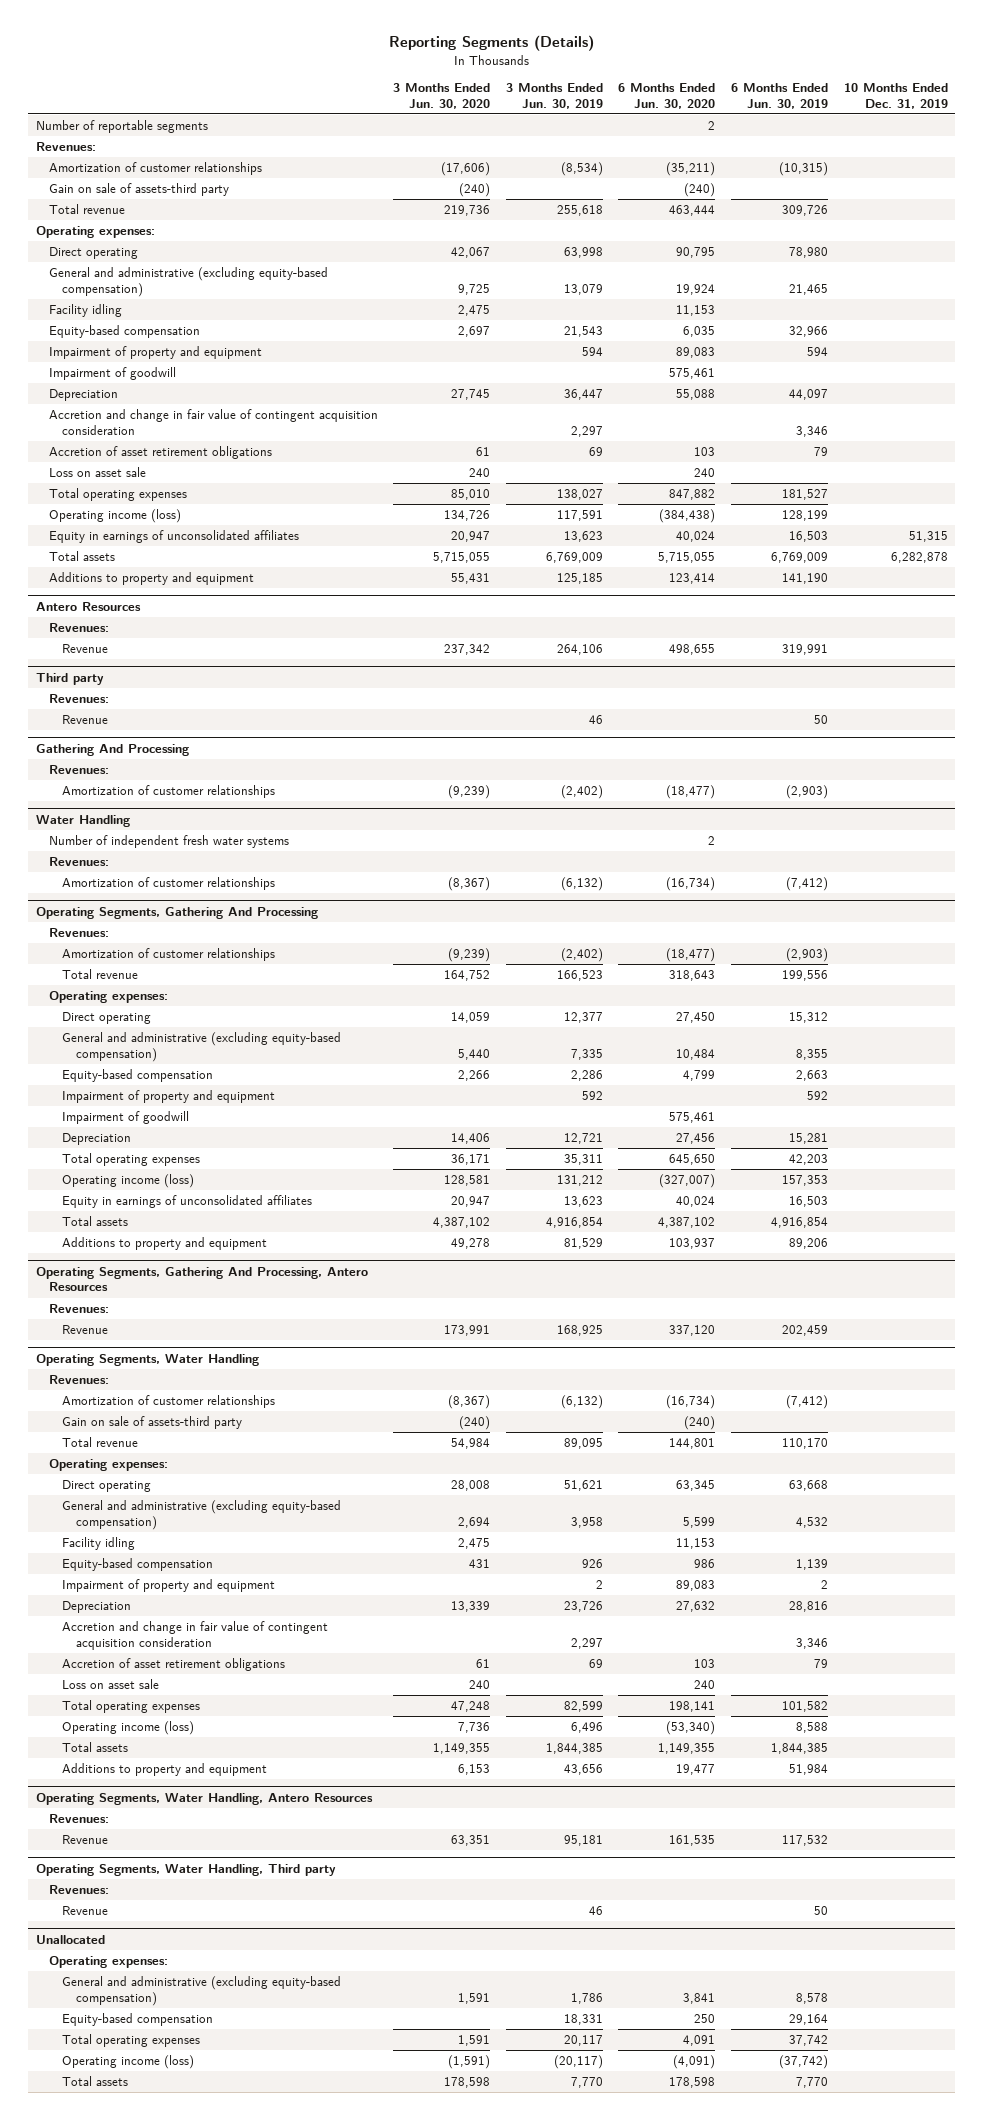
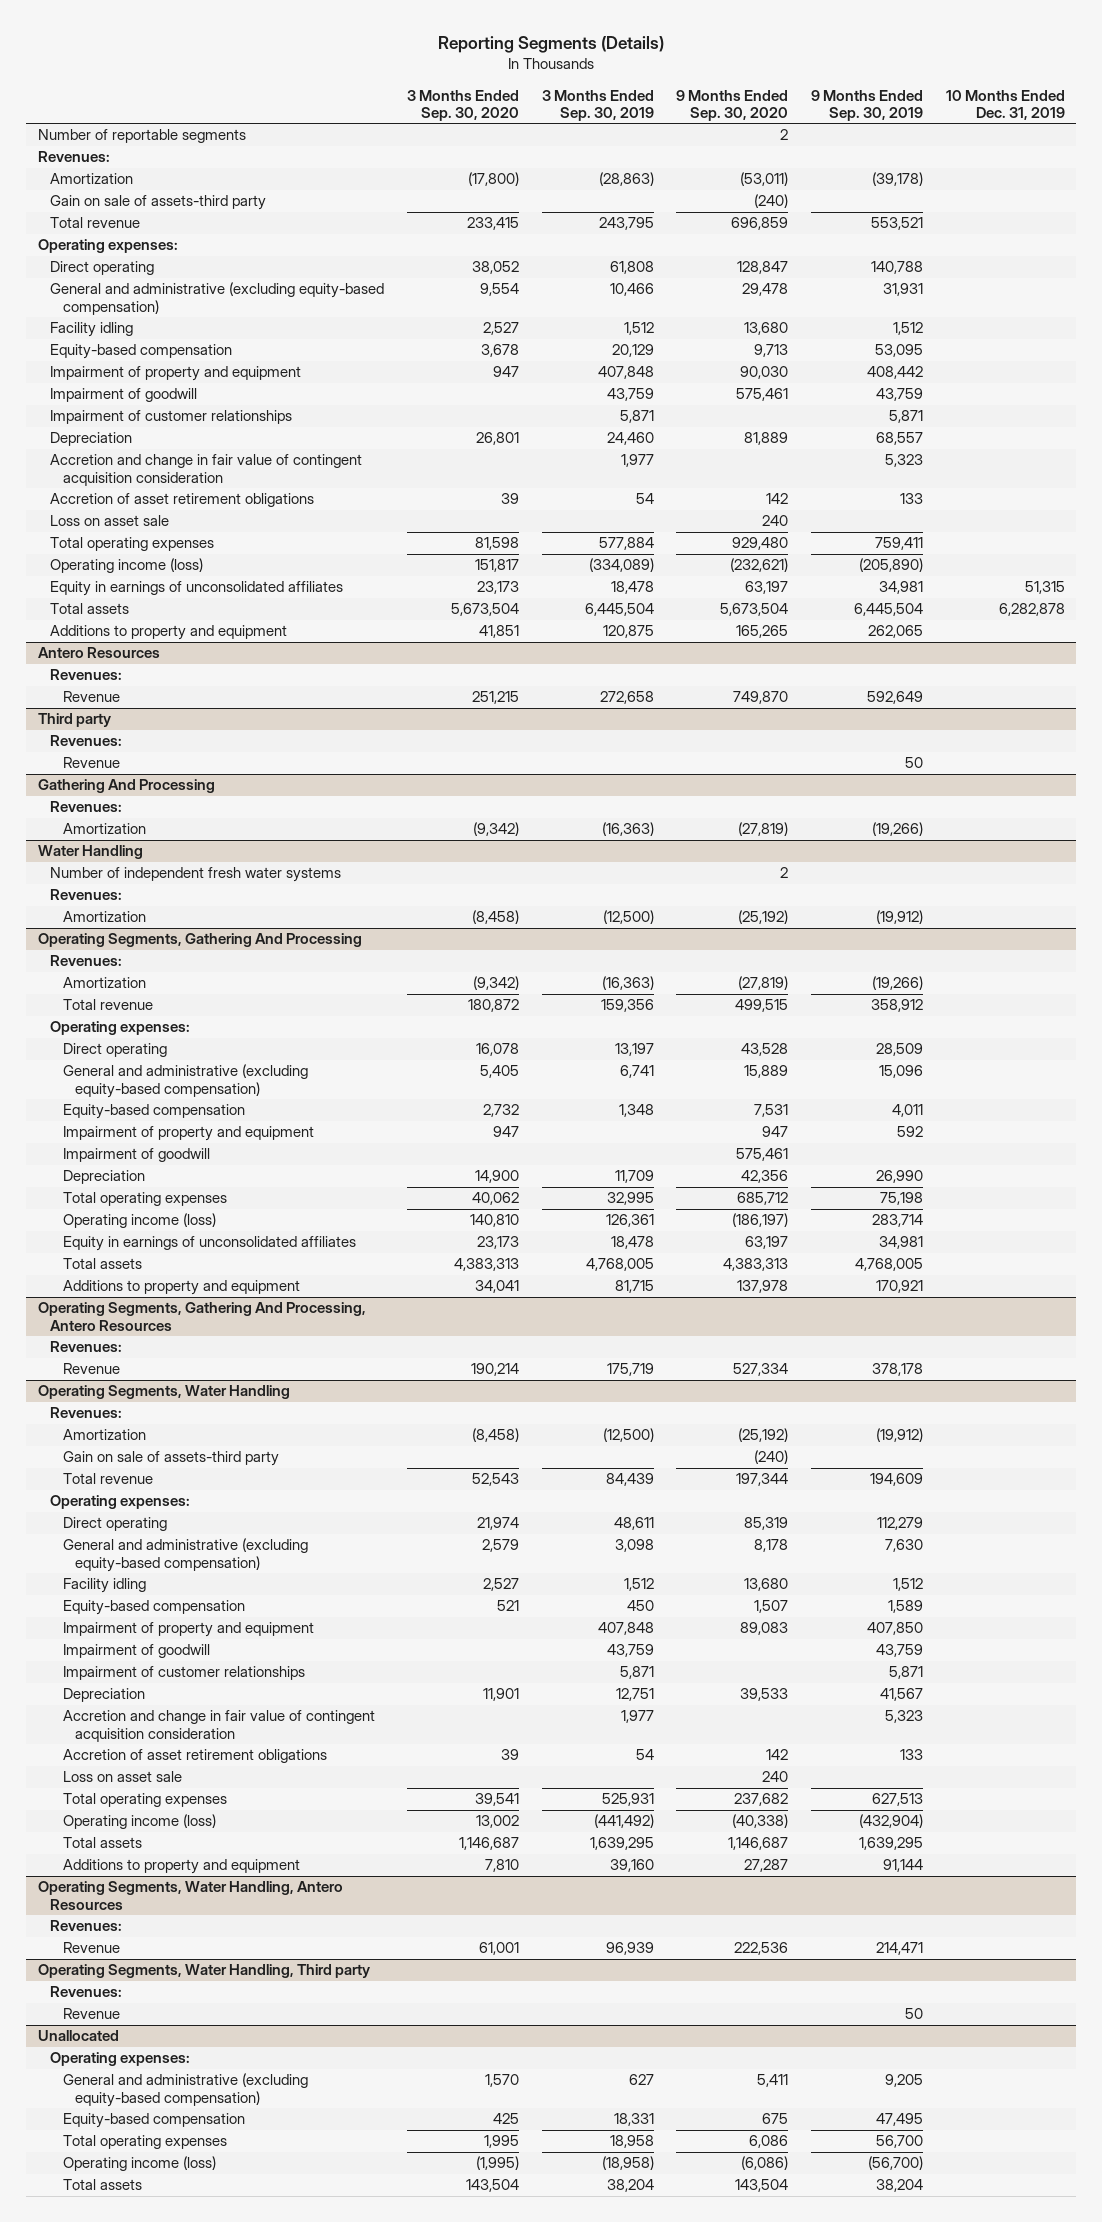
- | 3 Months Ended Jun. 30, 2020 | 3 Months Ended Jun. 30, 2019 | 6 Months Ended Jun. 30, 2020 | 6 Months Ended Jun. 30, 2019 | 10 Months Ended Dec. 31, 2019
+ | 3 Months Ended Sep. 30, 2020 | 3 Months Ended Sep. 30, 2019 | 9 Months Ended Sep. 30, 2020 | 9 Months Ended Sep. 30, 2019 | 10 Months Ended Dec. 31, 2019
- Amortization of customer relationships | (17,606) | (8,534) | (35,211) | (10,315) |
+ Amortization | (17,800) | (28,863) | (53,011) | (39,178) |
+ Impairment of customer relationships | | 5,871 | | 5,871 |
@ Gathering And Processing
- Amortization of customer relationships | (9,239) | (2,402) | (18,477) | (2,903) |
+ Amortization | (9,342) | (16,363) | (27,819) | (19,266) |
@ Water Handling
- Amortization of customer relationships | (8,367) | (6,132) | (16,734) | (7,412) |
+ Amortization | (8,458) | (12,500) | (25,192) | (19,912) |
@ Operating Segments, Gathering And Processing
- Amortization of customer relationships | (9,239) | (2,402) | (18,477) | (2,903) |
+ Amortization | (9,342) | (16,363) | (27,819) | (19,266) |
@ Operating Segments, Water Handling
- Amortization of customer relationships | (8,367) | (6,132) | (16,734) | (7,412) |
+ Amortization | (8,458) | (12,500) | (25,192) | (19,912) |
+ Impairment of goodwill | | 43,759 | | 43,759 |
+ Impairment of customer relationships | | 5,871 | | 5,871 |

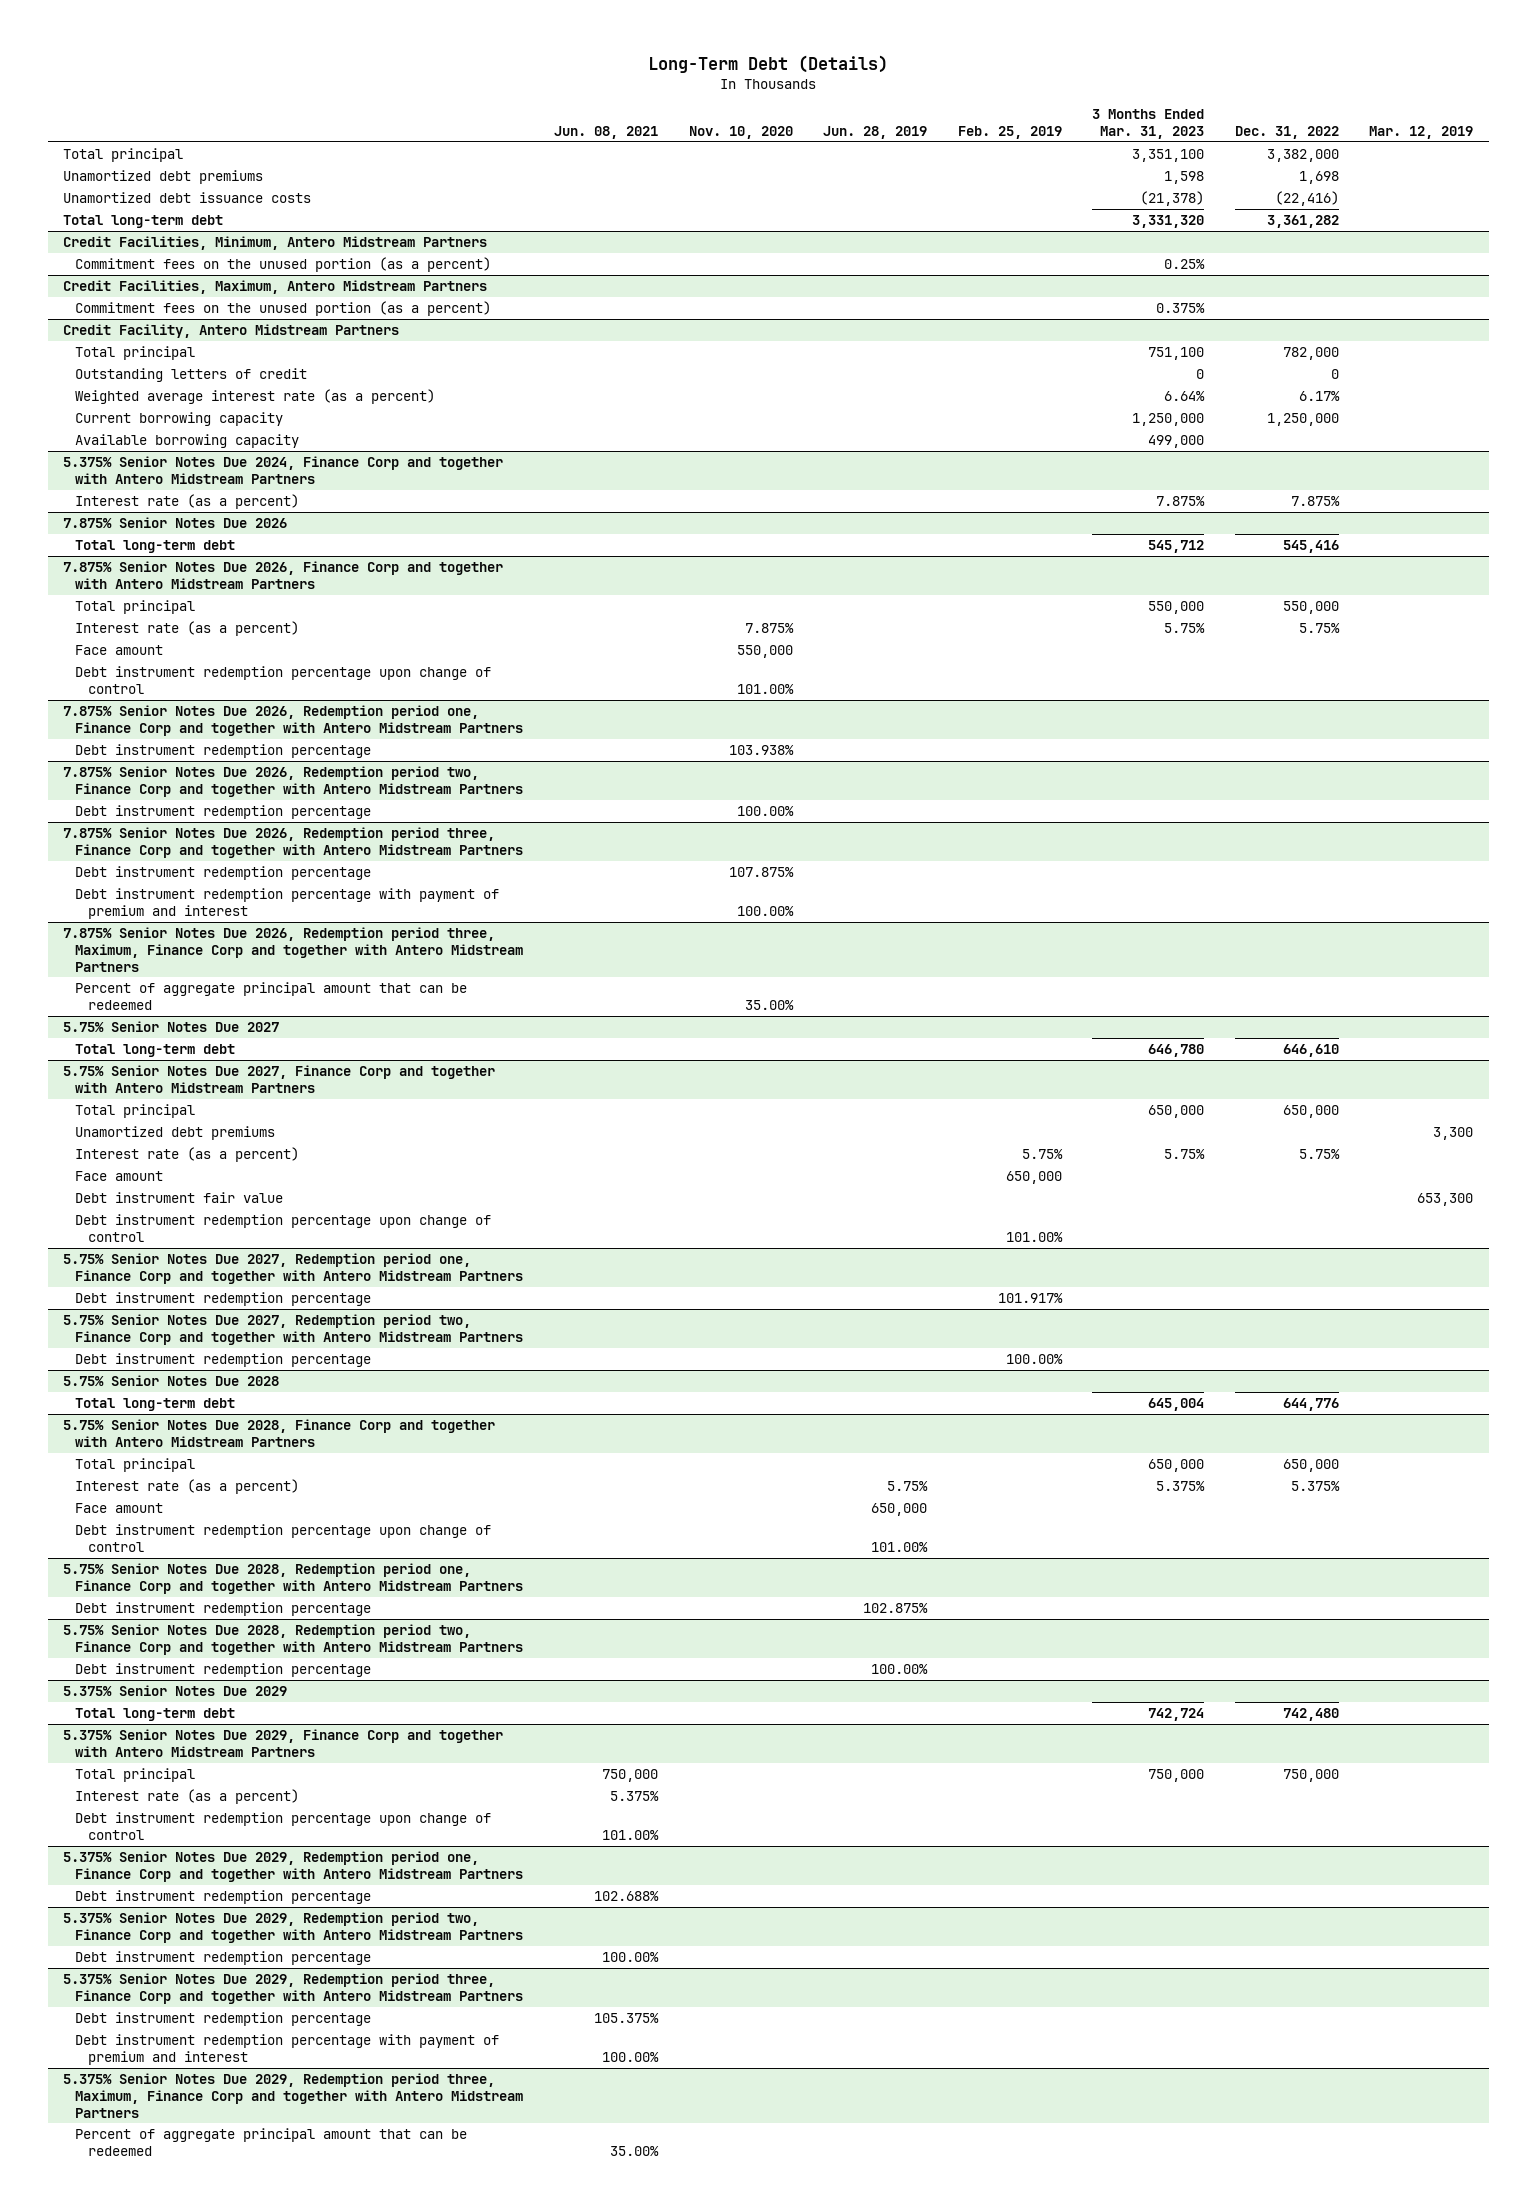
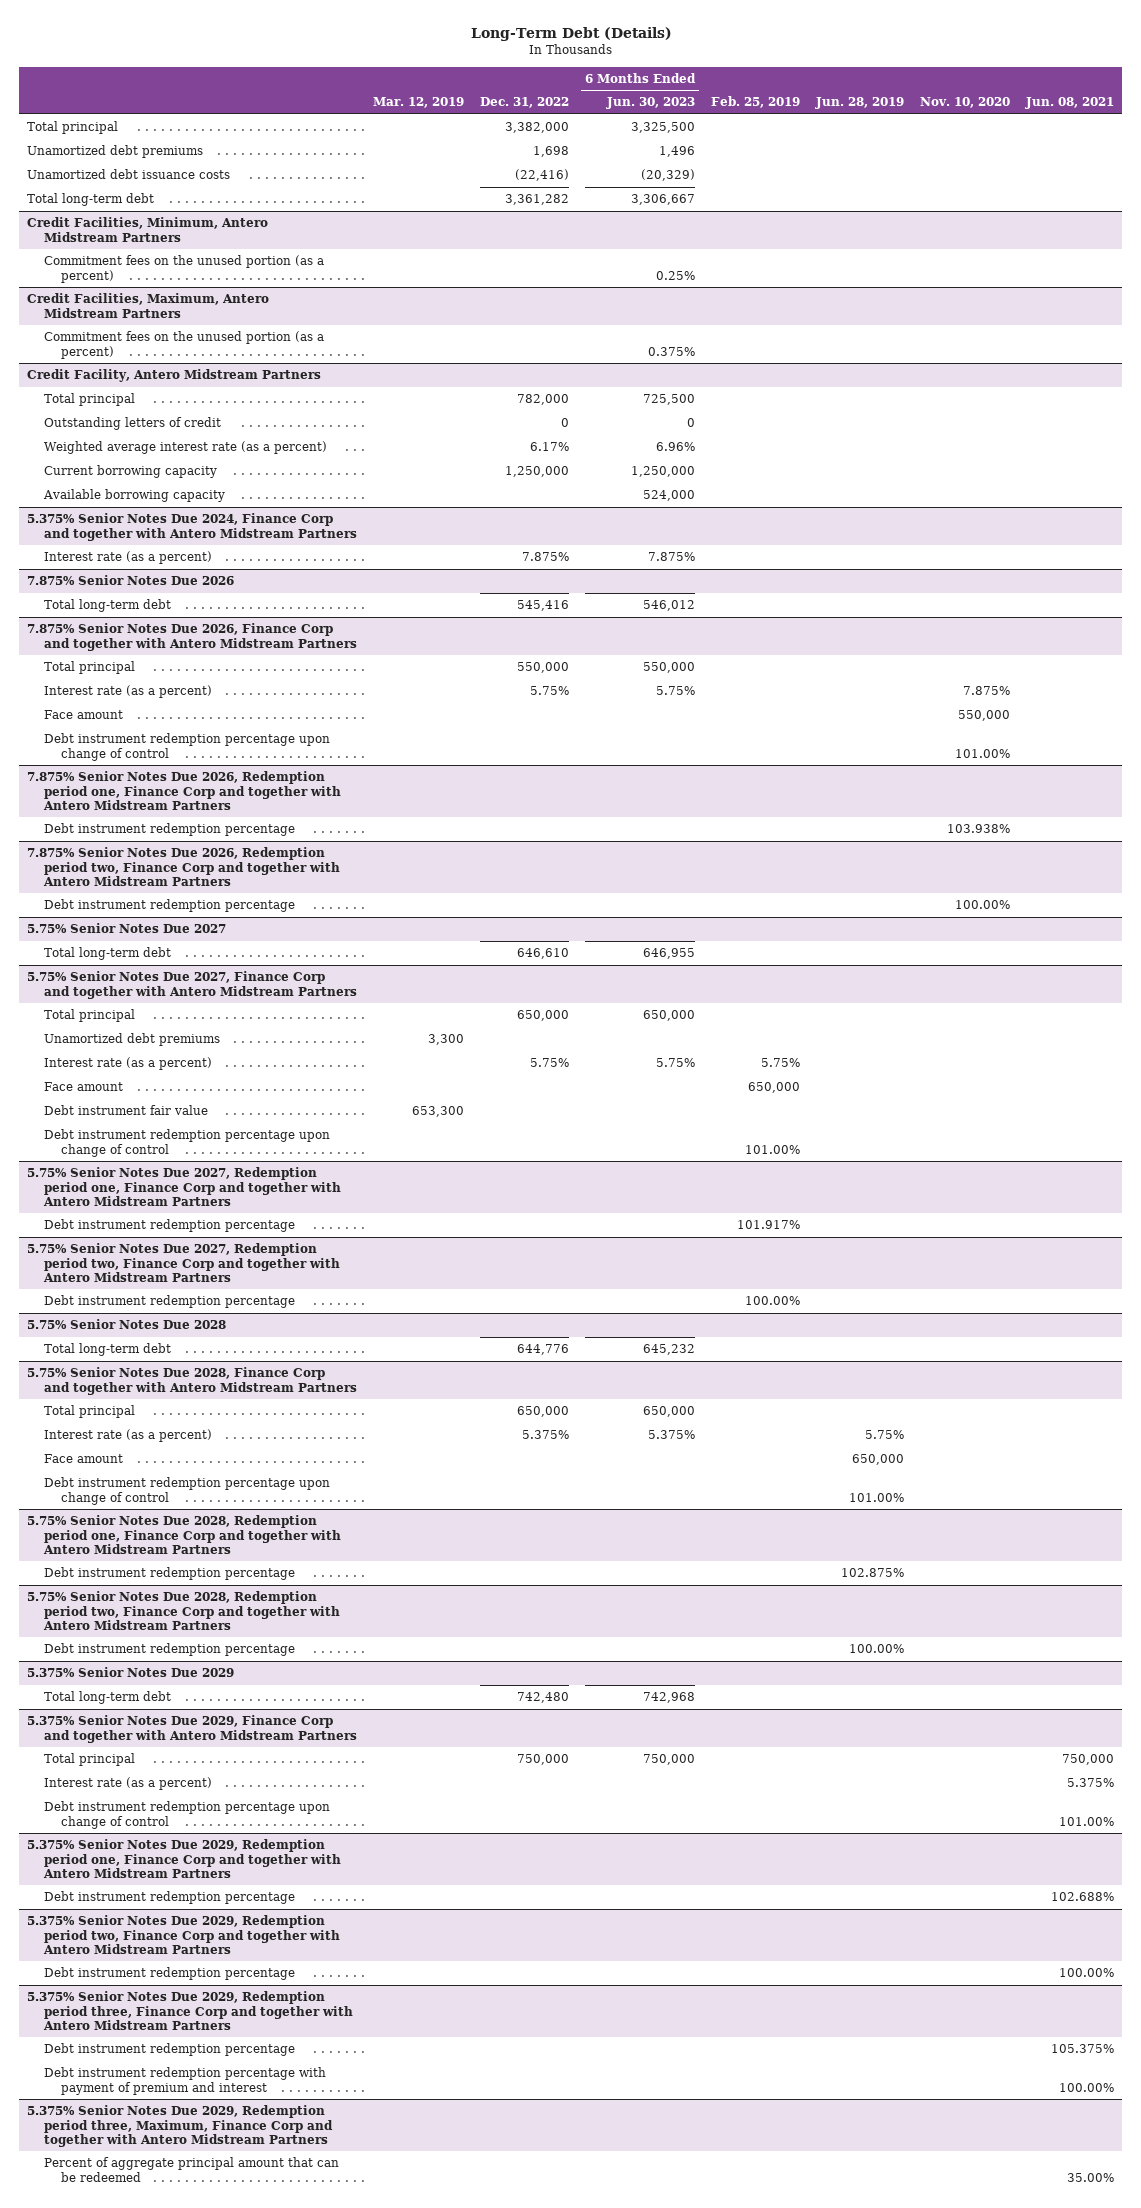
- | Jun. 08, 2021 | Nov. 10, 2020 | Jun. 28, 2019 | Feb. 25, 2019 | 3 Months Ended Mar. 31, 2023 | Dec. 31, 2022 | Mar. 12, 2019
+ | Mar. 12, 2019 | Dec. 31, 2022 | 6 Months Ended Jun. 30, 2023 | Feb. 25, 2019 | Jun. 28, 2019 | Nov. 10, 2020 | Jun. 08, 2021
- 7.875% Senior Notes Due 2026, Redemption period three, Finance Corp and together with Antero Midstream Partners
- Debt instrument redemption percentage | | 107.875% | | | | |
- Debt instrument redemption percentage with payment of premium and interest | | 100.00% | | | | |
- 7.875% Senior Notes Due 2026, Redemption period three, Maximum, Finance Corp and together with Antero Midstream Partners
- Percent of aggregate principal amount that can be redeemed | | 35.00% | | | | |

